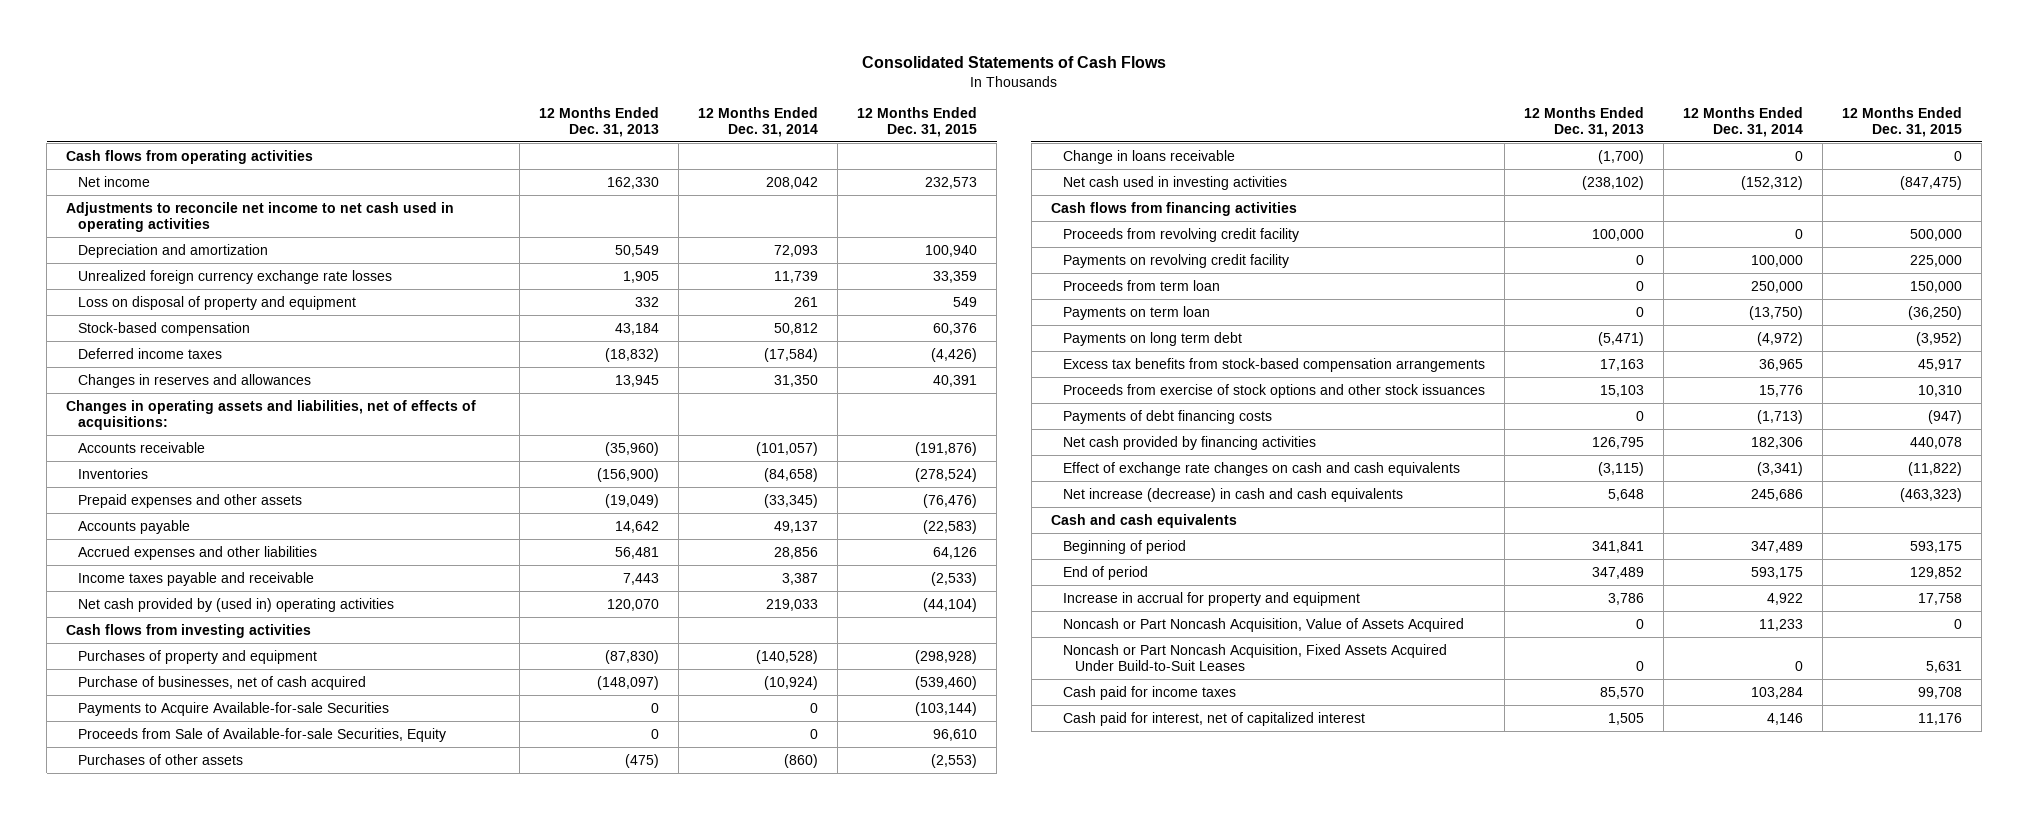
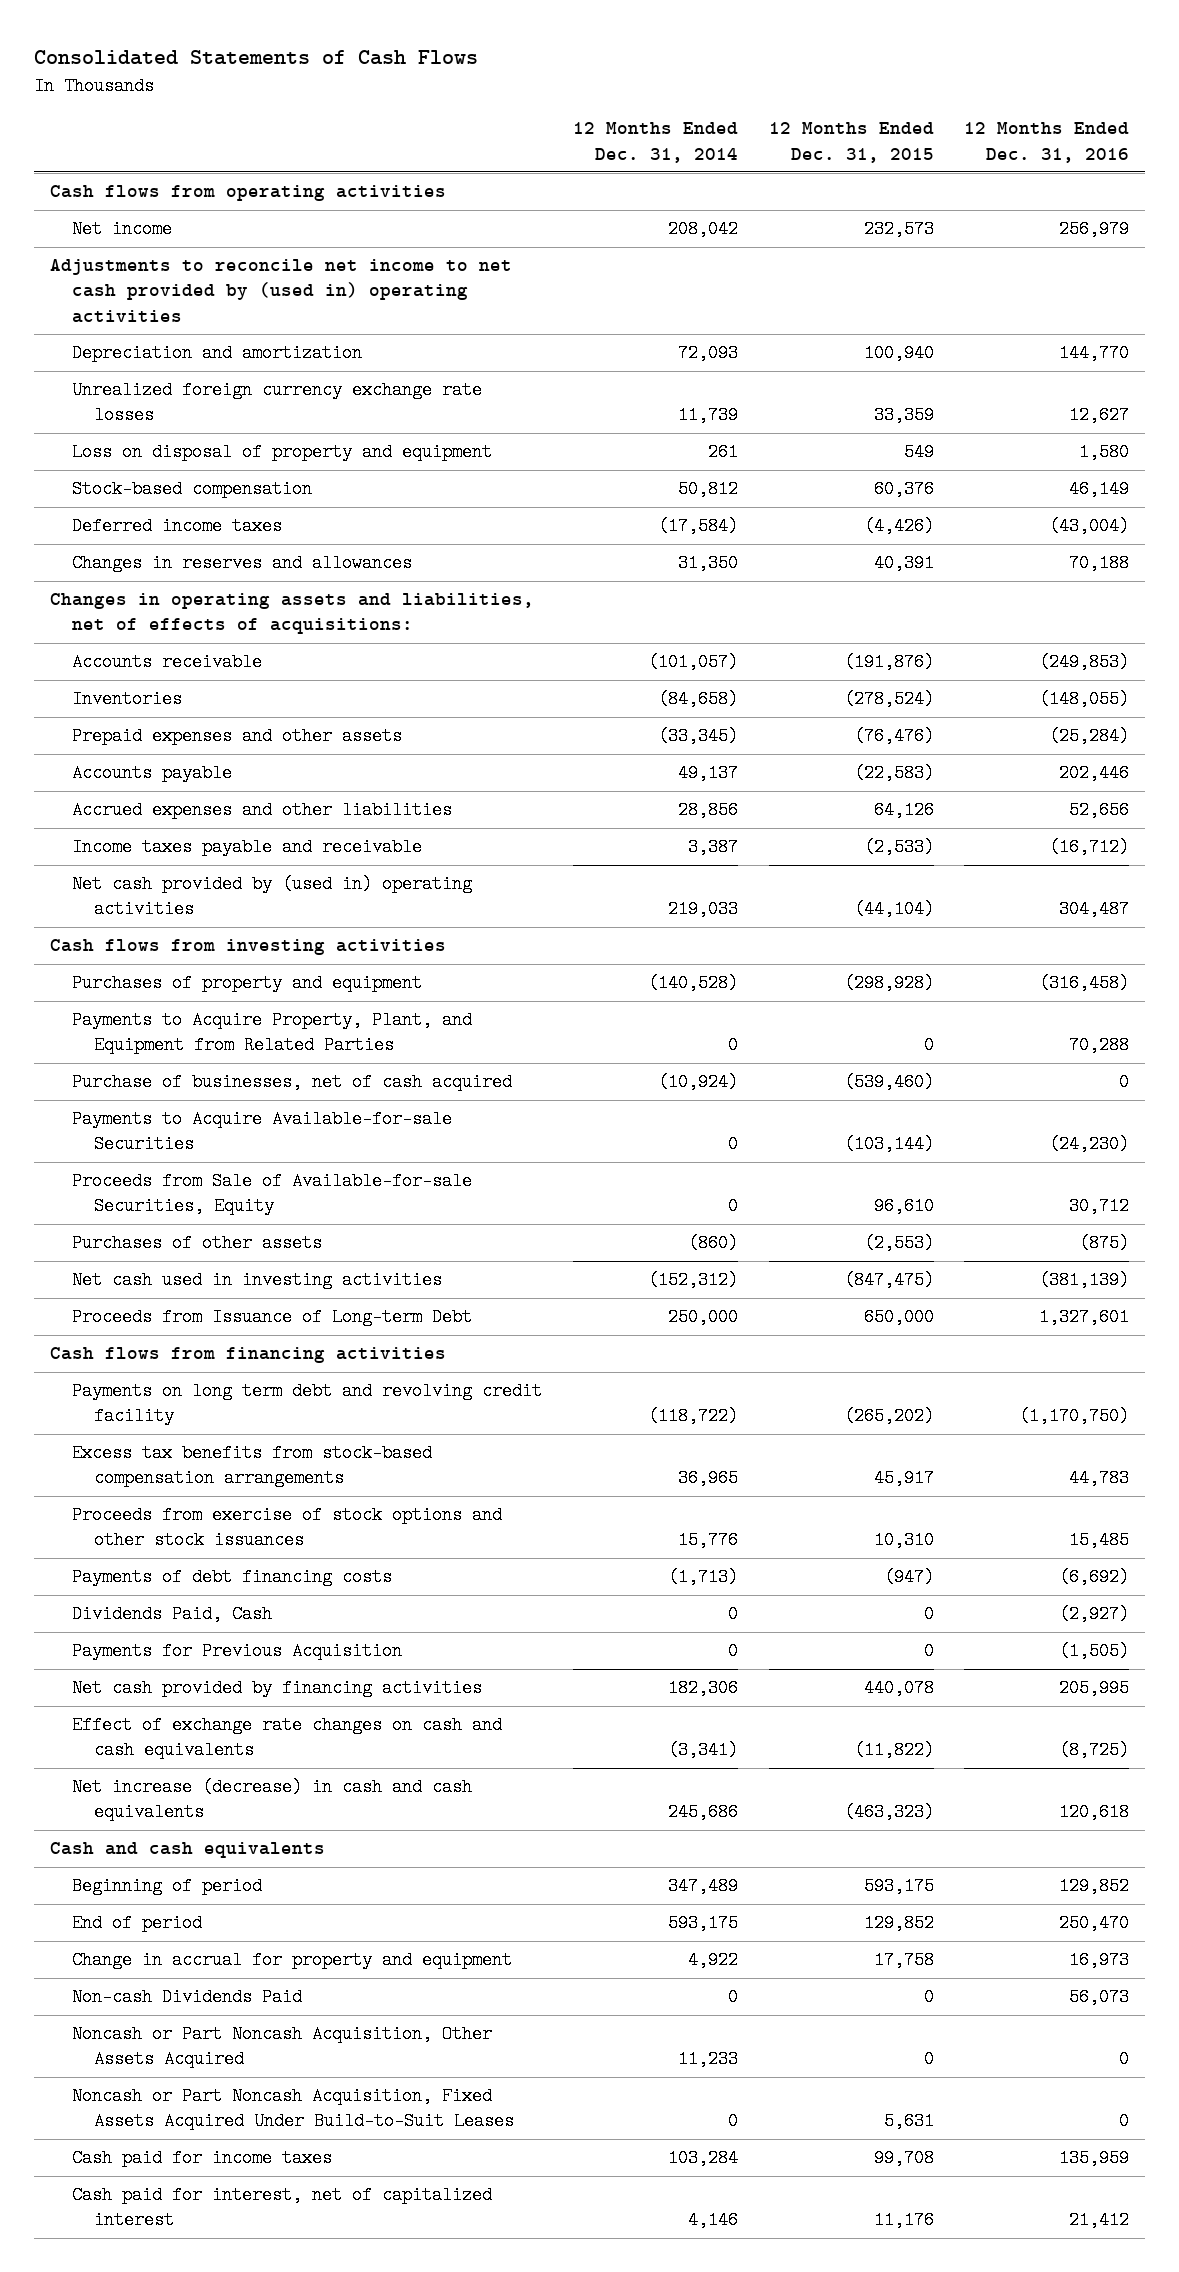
- | 12 Months Ended Dec. 31, 2013 | 12 Months Ended Dec. 31, 2014 | 12 Months Ended Dec. 31, 2015
+ | 12 Months Ended Dec. 31, 2014 | 12 Months Ended Dec. 31, 2015 | 12 Months Ended Dec. 31, 2016
- Adjustments to reconcile net income to net cash used in operating activities
+ Adjustments to reconcile net income to net cash provided by (used in) operating activities
+ Payments to Acquire Property, Plant, and Equipment from Related Parties | 0 | 0 | 70,288
- Change in loans receivable | (1,700) | 0 | 0
+ Proceeds from Issuance of Long-term Debt | 250,000 | 650,000 | 1,327,601
- Proceeds from revolving credit facility | 100,000 | 0 | 500,000
- Payments on revolving credit facility | 0 | 100,000 | 225,000
- Proceeds from term loan | 0 | 250,000 | 150,000
- Payments on term loan | 0 | (13,750) | (36,250)
- Payments on long term debt | (5,471) | (4,972) | (3,952)
+ Payments on long term debt and revolving credit facility | (118,722) | (265,202) | (1,170,750)
+ Dividends Paid, Cash | 0 | 0 | (2,927)
+ Payments for Previous Acquisition | 0 | 0 | (1,505)
- Increase in accrual for property and equipment | 3,786 | 4,922 | 17,758
- Noncash or Part Noncash Acquisition, Value of Assets Acquired | 0 | 11,233 | 0
+ Change in accrual for property and equipment | 4,922 | 17,758 | 16,973
+ Non-cash Dividends Paid | 0 | 0 | 56,073
+ Noncash or Part Noncash Acquisition, Other Assets Acquired | 11,233 | 0 | 0

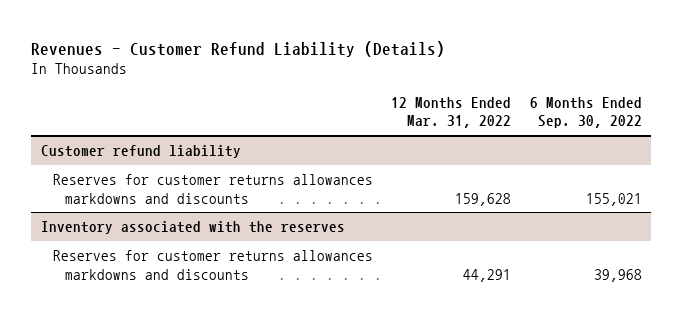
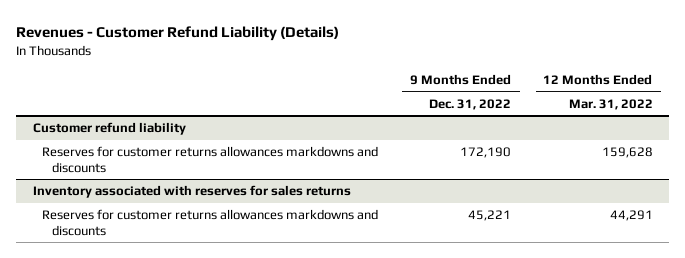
- | 12 Months Ended Mar. 31, 2022 | 6 Months Ended Sep. 30, 2022
+ | 9 Months Ended Dec. 31, 2022 | 12 Months Ended Mar. 31, 2022
- Inventory associated with the reserves
+ Inventory associated with reserves for sales returns

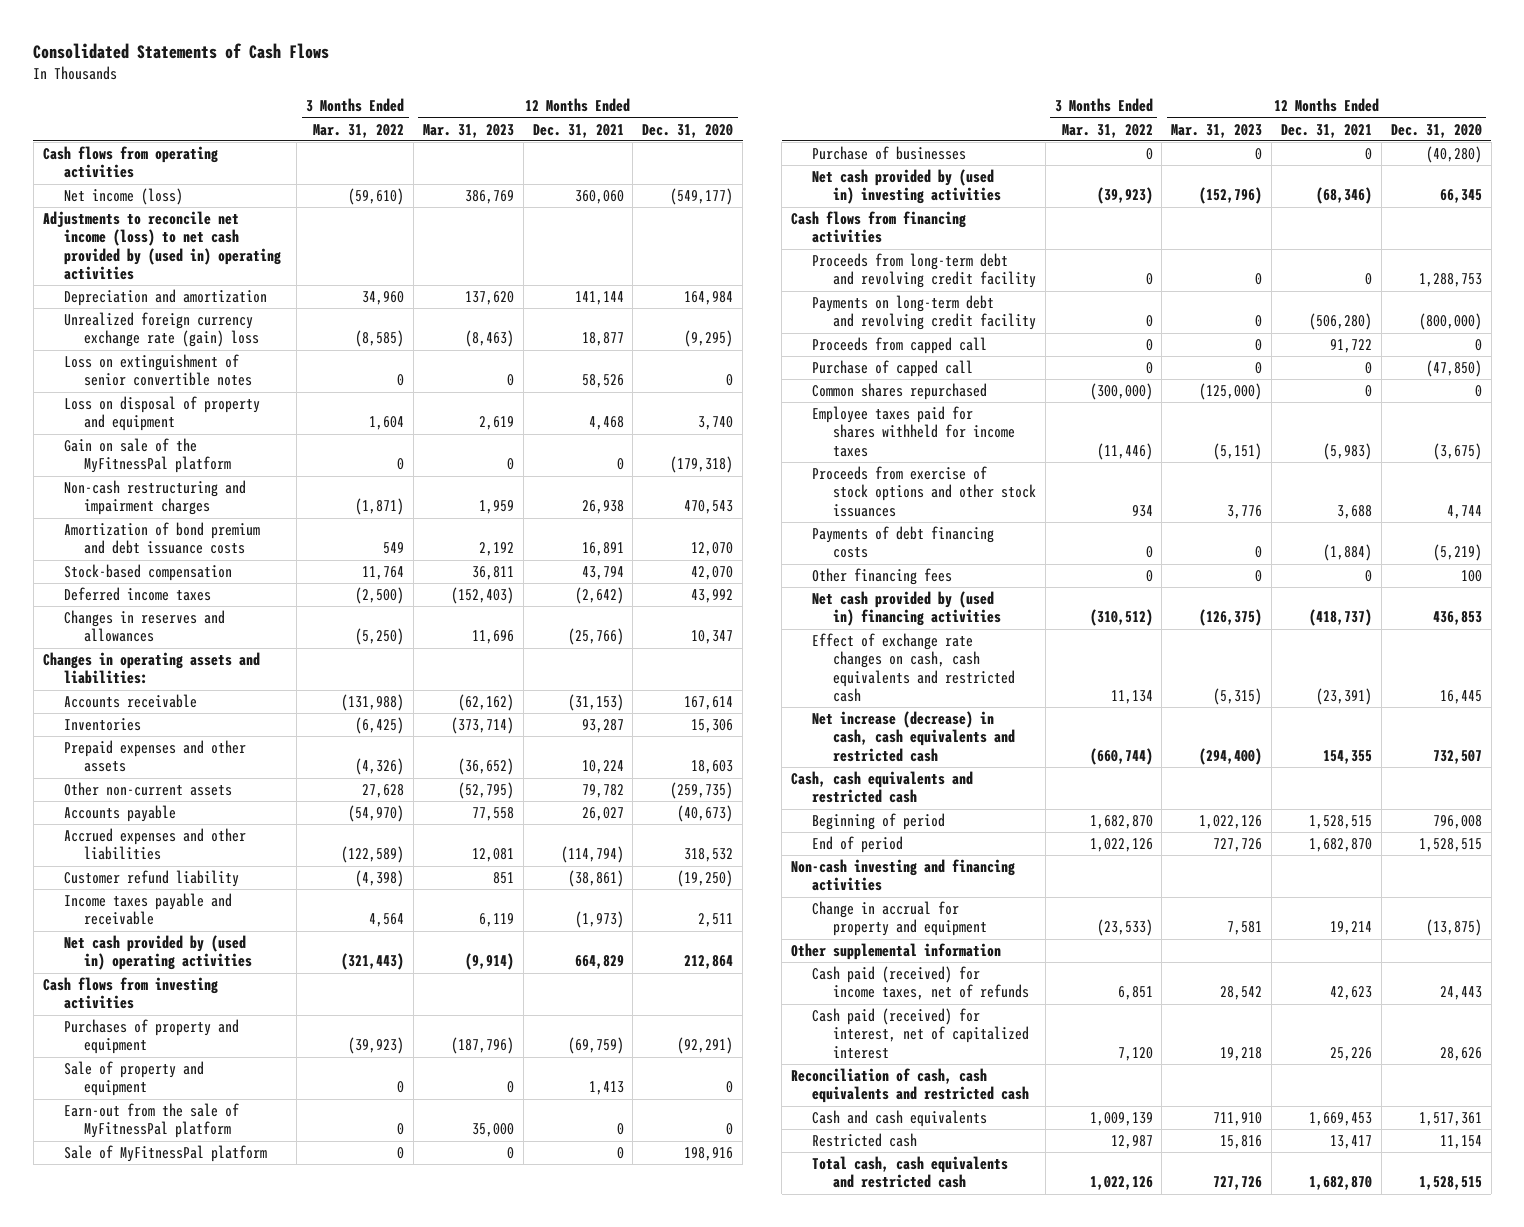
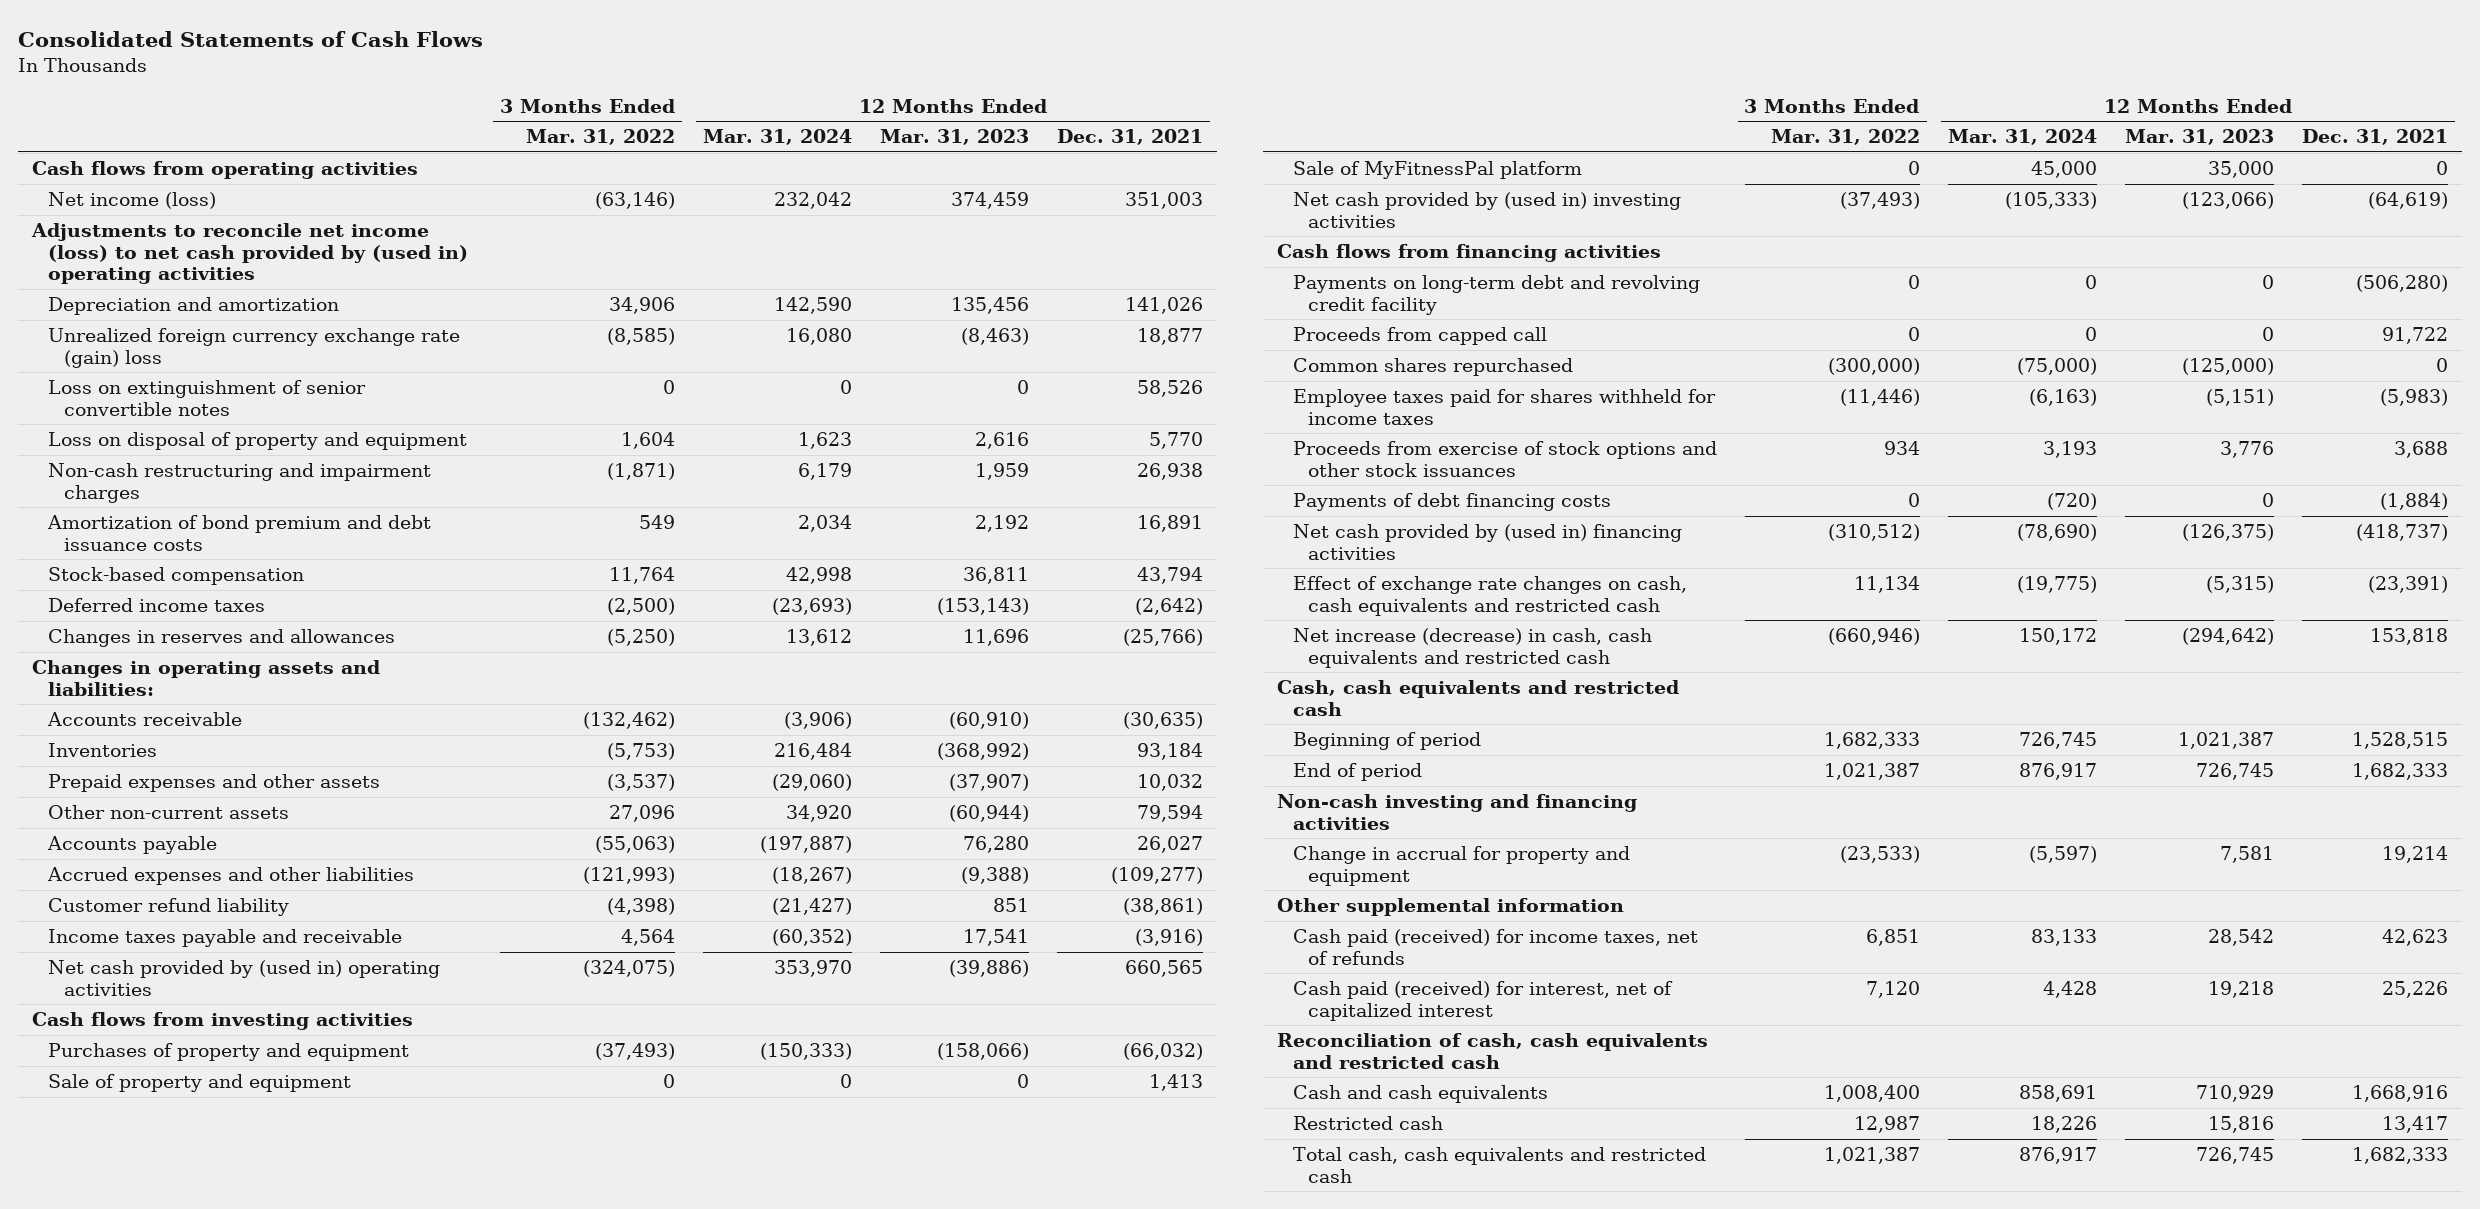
- | 3 Months Ended Mar. 31, 2022 | 12 Months Ended Mar. 31, 2023 | 12 Months Ended Dec. 31, 2021 | 12 Months Ended Dec. 31, 2020
+ | 3 Months Ended Mar. 31, 2022 | 12 Months Ended Mar. 31, 2024 | 12 Months Ended Mar. 31, 2023 | 12 Months Ended Dec. 31, 2021
- Net income (loss) | (59,610) | 386,769 | 360,060 | (549,177)
+ Net income (loss) | (63,146) | 232,042 | 374,459 | 351,003
- Depreciation and amortization | 34,960 | 137,620 | 141,144 | 164,984
+ Depreciation and amortization | 34,906 | 142,590 | 135,456 | 141,026
- Loss on disposal of property and equipment | 1,604 | 2,619 | 4,468 | 3,740
- Gain on sale of the MyFitnessPal platform | 0 | 0 | 0 | (179,318)
+ Loss on disposal of property and equipment | 1,604 | 1,623 | 2,616 | 5,770
- Deferred income taxes | (2,500) | (152,403) | (2,642) | 43,992
+ Deferred income taxes | (2,500) | (23,693) | (153,143) | (2,642)
- Accounts receivable | (131,988) | (62,162) | (31,153) | 167,614
- Inventories | (6,425) | (373,714) | 93,287 | 15,306
- Prepaid expenses and other assets | (4,326) | (36,652) | 10,224 | 18,603
- Other non-current assets | 27,628 | (52,795) | 79,782 | (259,735)
- Accounts payable | (54,970) | 77,558 | 26,027 | (40,673)
- Accrued expenses and other liabilities | (122,589) | 12,081 | (114,794) | 318,532
+ Accounts receivable | (132,462) | (3,906) | (60,910) | (30,635)
+ Inventories | (5,753) | 216,484 | (368,992) | 93,184
+ Prepaid expenses and other assets | (3,537) | (29,060) | (37,907) | 10,032
+ Other non-current assets | 27,096 | 34,920 | (60,944) | 79,594
+ Accounts payable | (55,063) | (197,887) | 76,280 | 26,027
+ Accrued expenses and other liabilities | (121,993) | (18,267) | (9,388) | (109,277)
- Income taxes payable and receivable | 4,564 | 6,119 | (1,973) | 2,511
- Net cash provided by (used in) operating activities | (321,443) | (9,914) | 664,829 | 212,864
+ Income taxes payable and receivable | 4,564 | (60,352) | 17,541 | (3,916)
+ Net cash provided by (used in) operating activities | (324,075) | 353,970 | (39,886) | 660,565
- Purchases of property and equipment | (39,923) | (187,796) | (69,759) | (92,291)
+ Purchases of property and equipment | (37,493) | (150,333) | (158,066) | (66,032)
- Earn-out from the sale of MyFitnessPal platform | 0 | 35,000 | 0 | 0
- Sale of MyFitnessPal platform | 0 | 0 | 0 | 198,916
- Purchase of businesses | 0 | 0 | 0 | (40,280)
- Net cash provided by (used in) investing activities | (39,923) | (152,796) | (68,346) | 66,345
+ Sale of MyFitnessPal platform | 0 | 45,000 | 35,000 | 0
+ Net cash provided by (used in) investing activities | (37,493) | (105,333) | (123,066) | (64,619)
- Proceeds from long-term debt and revolving credit facility | 0 | 0 | 0 | 1,288,753
- Purchase of capped call | 0 | 0 | 0 | (47,850)
- Other financing fees | 0 | 0 | 0 | 100
- Net increase (decrease) in cash, cash equivalents and restricted cash | (660,744) | (294,400) | 154,355 | 732,507
+ Net increase (decrease) in cash, cash equivalents and restricted cash | (660,946) | 150,172 | (294,642) | 153,818
- Beginning of period | 1,682,870 | 1,022,126 | 1,528,515 | 796,008
- End of period | 1,022,126 | 727,726 | 1,682,870 | 1,528,515
+ Beginning of period | 1,682,333 | 726,745 | 1,021,387 | 1,528,515
+ End of period | 1,021,387 | 876,917 | 726,745 | 1,682,333
- Cash and cash equivalents | 1,009,139 | 711,910 | 1,669,453 | 1,517,361
+ Cash and cash equivalents | 1,008,400 | 858,691 | 710,929 | 1,668,916
- Total cash, cash equivalents and restricted cash | 1,022,126 | 727,726 | 1,682,870 | 1,528,515
+ Total cash, cash equivalents and restricted cash | 1,021,387 | 876,917 | 726,745 | 1,682,333

